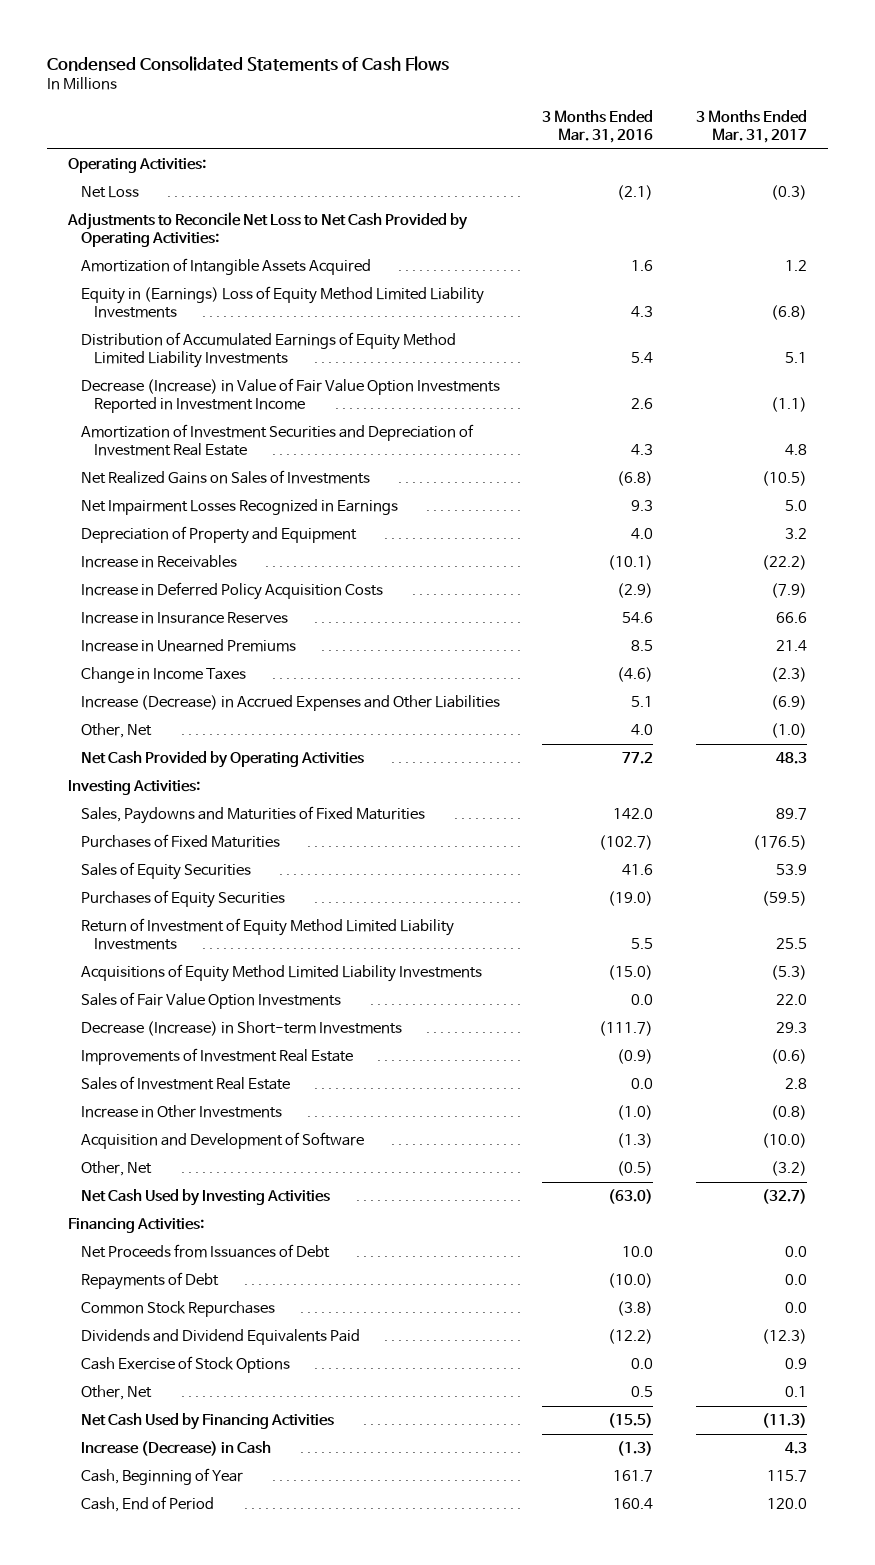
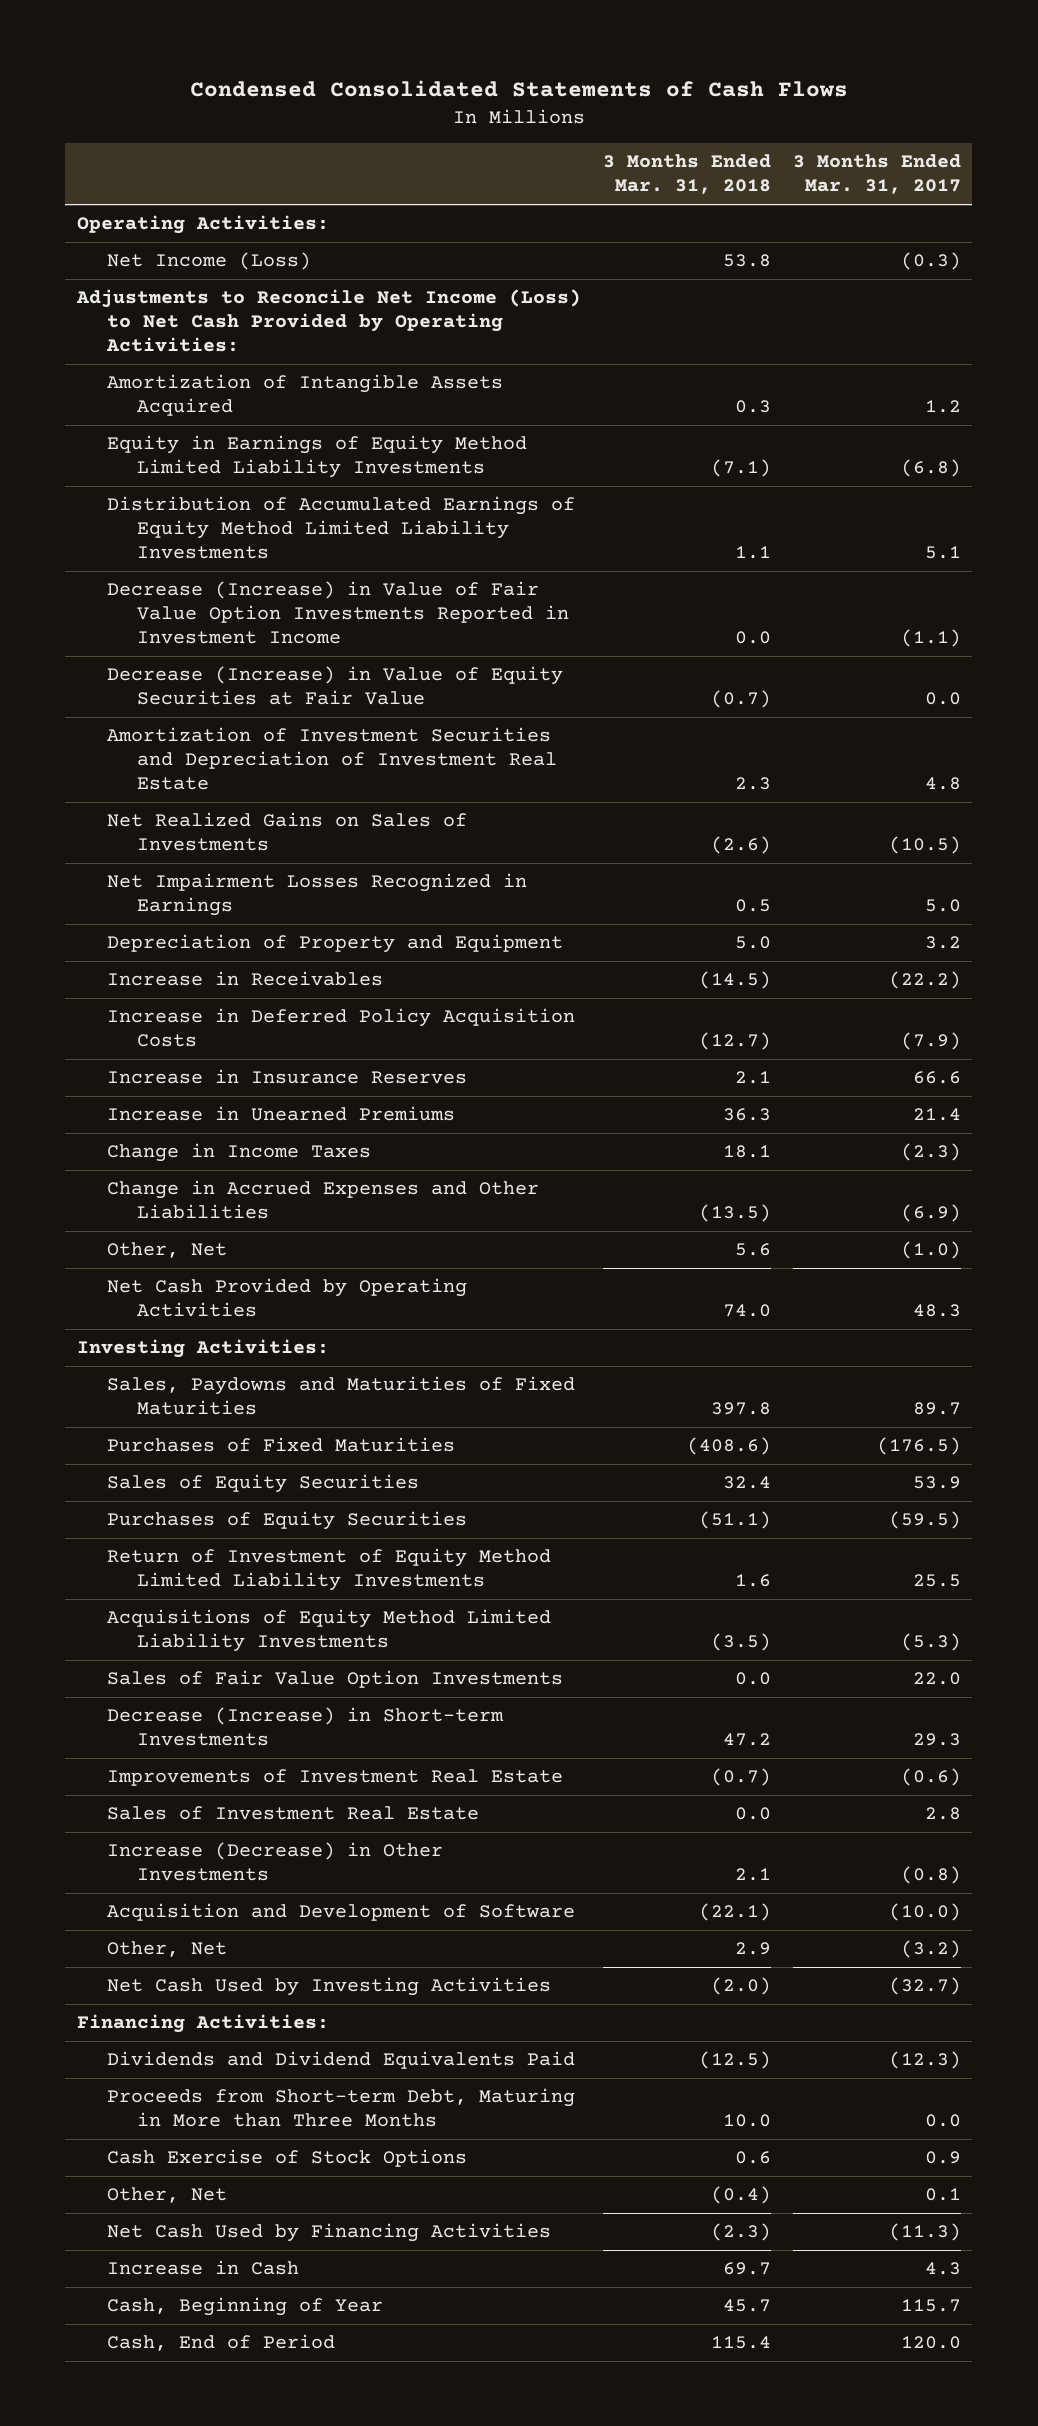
- | 3 Months Ended Mar. 31, 2016 | 3 Months Ended Mar. 31, 2017
+ | 3 Months Ended Mar. 31, 2018 | 3 Months Ended Mar. 31, 2017
- Net Loss | (2.1) | (0.3)
- Adjustments to Reconcile Net Loss to Net Cash Provided by Operating Activities:
+ Net Income (Loss) | 53.8 | (0.3)
+ Adjustments to Reconcile Net Income (Loss) to Net Cash Provided by Operating Activities:
- Equity in (Earnings) Loss of Equity Method Limited Liability Investments | 4.3 | (6.8)
+ Equity in Earnings of Equity Method Limited Liability Investments | (7.1) | (6.8)
+ Decrease (Increase) in Value of Equity Securities at Fair Value | (0.7) | 0.0
- Increase (Decrease) in Accrued Expenses and Other Liabilities | 5.1 | (6.9)
+ Change in Accrued Expenses and Other Liabilities | (13.5) | (6.9)
- Increase in Other Investments | (1.0) | (0.8)
+ Increase (Decrease) in Other Investments | 2.1 | (0.8)
- Net Proceeds from Issuances of Debt | 10.0 | 0.0
- Repayments of Debt | (10.0) | 0.0
- Common Stock Repurchases | (3.8) | 0.0
+ Proceeds from Short-term Debt, Maturing in More than Three Months | 10.0 | 0.0
- Increase (Decrease) in Cash | (1.3) | 4.3
+ Increase in Cash | 69.7 | 4.3

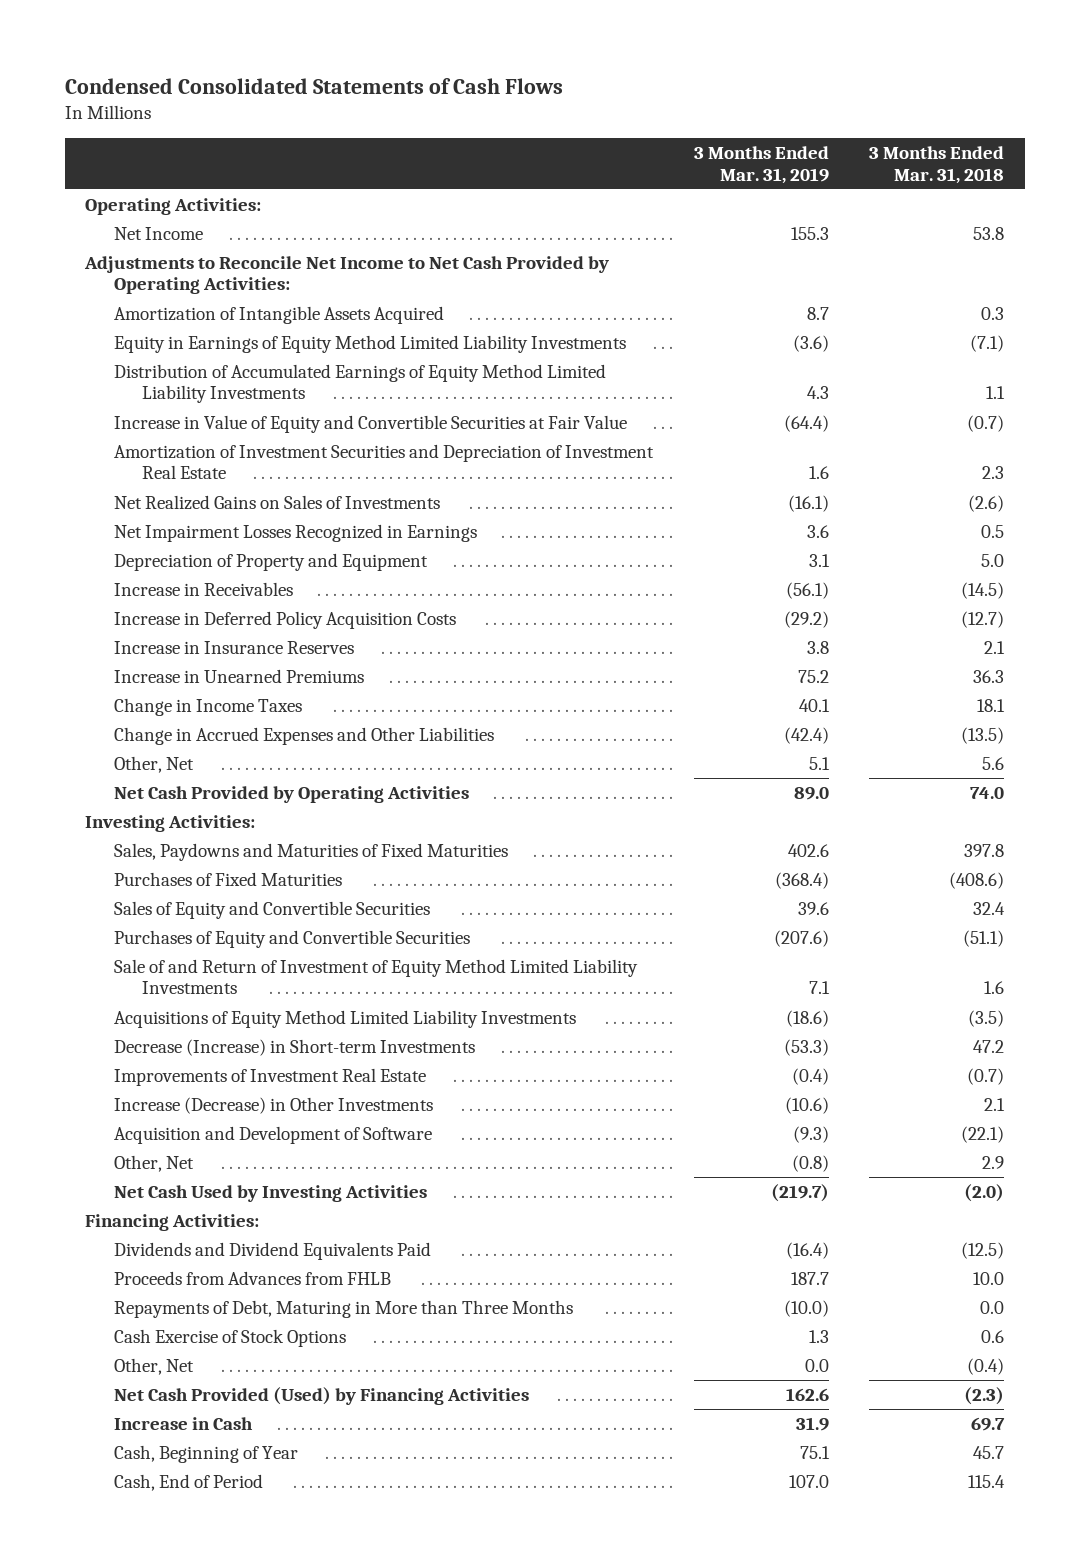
- | 3 Months Ended Mar. 31, 2018 | 3 Months Ended Mar. 31, 2017
+ | 3 Months Ended Mar. 31, 2019 | 3 Months Ended Mar. 31, 2018
- Net Income (Loss) | 53.8 | (0.3)
- Adjustments to Reconcile Net Income (Loss) to Net Cash Provided by Operating Activities:
+ Net Income | 155.3 | 53.8
+ Adjustments to Reconcile Net Income to Net Cash Provided by Operating Activities:
- Decrease (Increase) in Value of Fair Value Option Investments Reported in Investment Income | 0.0 | (1.1)
- Decrease (Increase) in Value of Equity Securities at Fair Value | (0.7) | 0.0
+ Increase in Value of Equity and Convertible Securities at Fair Value | (64.4) | (0.7)
- Sales of Equity Securities | 32.4 | 53.9
- Purchases of Equity Securities | (51.1) | (59.5)
- Return of Investment of Equity Method Limited Liability Investments | 1.6 | 25.5
+ Sales of Equity and Convertible Securities | 39.6 | 32.4
+ Purchases of Equity and Convertible Securities | (207.6) | (51.1)
+ Sale of and Return of Investment of Equity Method Limited Liability Investments | 7.1 | 1.6
- Sales of Fair Value Option Investments | 0.0 | 22.0
- Sales of Investment Real Estate | 0.0 | 2.8
- Proceeds from Short-term Debt, Maturing in More than Three Months | 10.0 | 0.0
+ Proceeds from Advances from FHLB | 187.7 | 10.0
+ Repayments of Debt, Maturing in More than Three Months | (10.0) | 0.0
- Net Cash Used by Financing Activities | (2.3) | (11.3)
+ Net Cash Provided (Used) by Financing Activities | 162.6 | (2.3)

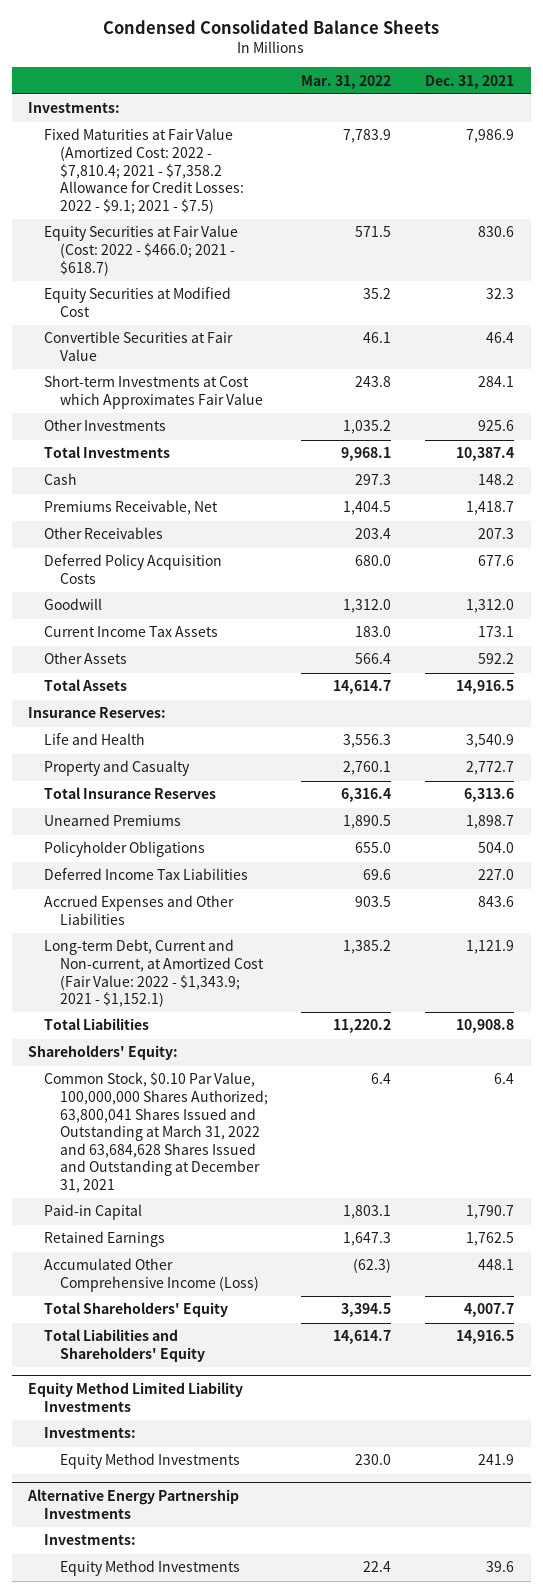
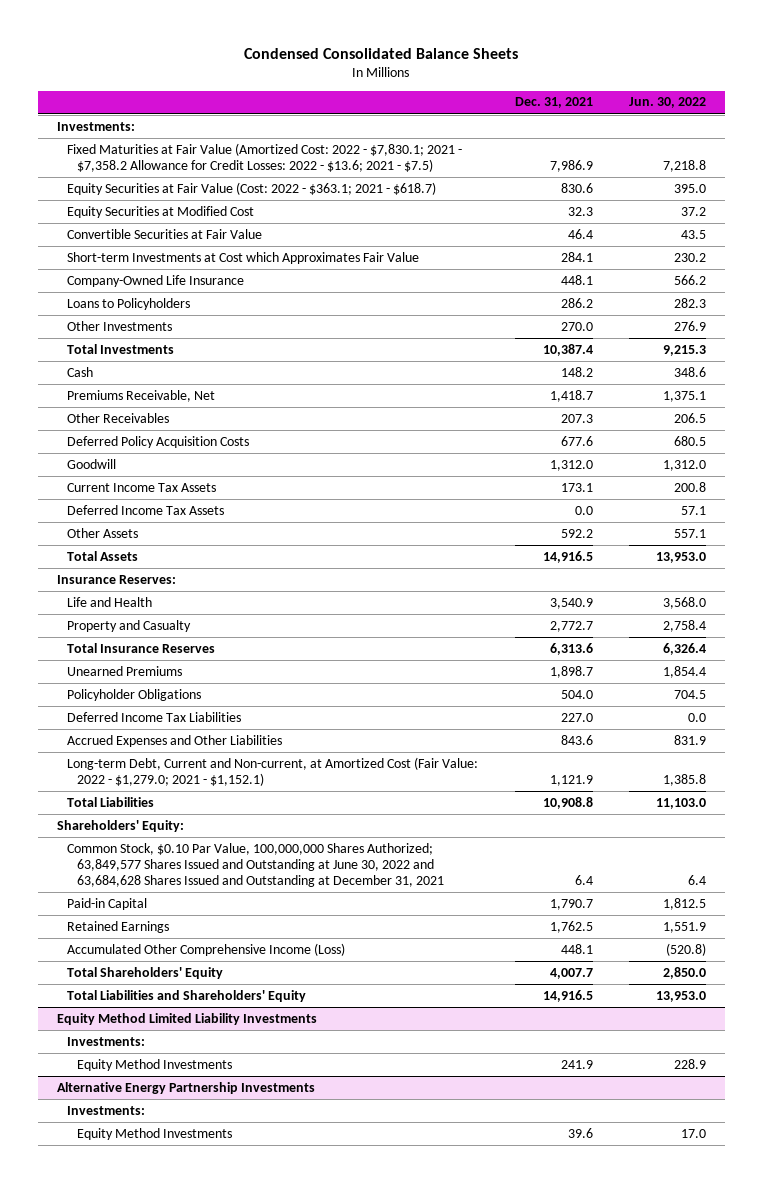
- | Mar. 31, 2022 | Dec. 31, 2021
+ | Dec. 31, 2021 | Jun. 30, 2022
- Fixed Maturities at Fair Value (Amortized Cost: 2022 - $7,810.4; 2021 - $7,358.2 Allowance for Credit Losses: 2022 - $9.1; 2021 - $7.5) | 7,783.9 | 7,986.9
- Equity Securities at Fair Value (Cost: 2022 - $466.0; 2021 - $618.7) | 571.5 | 830.6
+ Fixed Maturities at Fair Value (Amortized Cost: 2022 - $7,830.1; 2021 - $7,358.2 Allowance for Credit Losses: 2022 - $13.6; 2021 - $7.5) | 7,986.9 | 7,218.8
+ Equity Securities at Fair Value (Cost: 2022 - $363.1; 2021 - $618.7) | 830.6 | 395.0
- Other Investments | 1,035.2 | 925.6
+ Company-Owned Life Insurance | 448.1 | 566.2
+ Loans to Policyholders | 286.2 | 282.3
+ Other Investments | 270.0 | 276.9
+ Deferred Income Tax Assets | 0.0 | 57.1
- Long-term Debt, Current and Non-current, at Amortized Cost (Fair Value: 2022 - $1,343.9; 2021 - $1,152.1) | 1,385.2 | 1,121.9
+ Long-term Debt, Current and Non-current, at Amortized Cost (Fair Value: 2022 - $1,279.0; 2021 - $1,152.1) | 1,121.9 | 1,385.8
- Common Stock, $0.10 Par Value, 100,000,000 Shares Authorized; 63,800,041 Shares Issued and Outstanding at March 31, 2022 and 63,684,628 Shares Issued and Outstanding at December 31, 2021 | 6.4 | 6.4
+ Common Stock, $0.10 Par Value, 100,000,000 Shares Authorized; 63,849,577 Shares Issued and Outstanding at June 30, 2022 and 63,684,628 Shares Issued and Outstanding at December 31, 2021 | 6.4 | 6.4

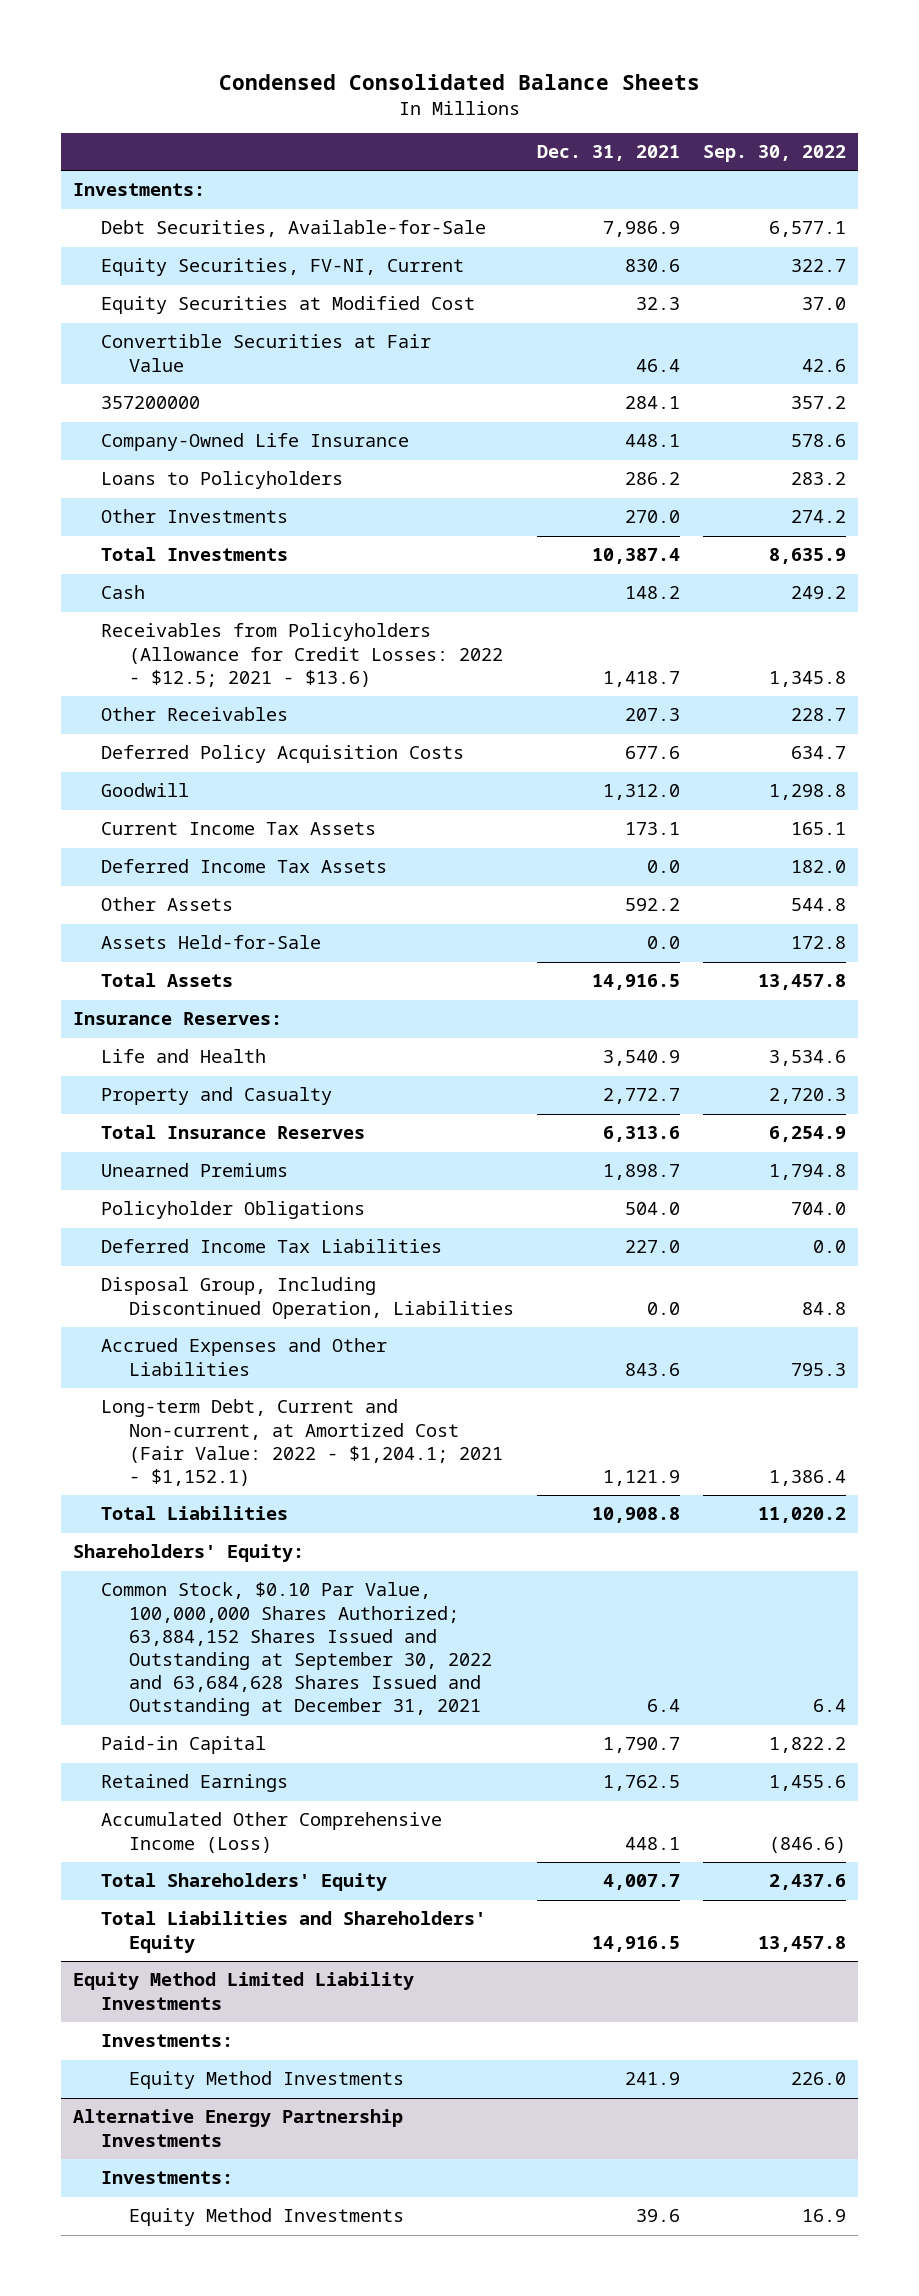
- | Dec. 31, 2021 | Jun. 30, 2022
+ | Dec. 31, 2021 | Sep. 30, 2022
- Fixed Maturities at Fair Value (Amortized Cost: 2022 - $7,830.1; 2021 - $7,358.2 Allowance for Credit Losses: 2022 - $13.6; 2021 - $7.5) | 7,986.9 | 7,218.8
- Equity Securities at Fair Value (Cost: 2022 - $363.1; 2021 - $618.7) | 830.6 | 395.0
+ Debt Securities, Available-for-Sale | 7,986.9 | 6,577.1
+ Equity Securities, FV-NI, Current | 830.6 | 322.7
- Short-term Investments at Cost which Approximates Fair Value | 284.1 | 230.2
+ 357200000 | 284.1 | 357.2
- Premiums Receivable, Net | 1,418.7 | 1,375.1
+ Receivables from Policyholders (Allowance for Credit Losses: 2022 - $12.5; 2021 - $13.6) | 1,418.7 | 1,345.8
+ Assets Held-for-Sale | 0.0 | 172.8
+ Disposal Group, Including Discontinued Operation, Liabilities | 0.0 | 84.8
- Long-term Debt, Current and Non-current, at Amortized Cost (Fair Value: 2022 - $1,279.0; 2021 - $1,152.1) | 1,121.9 | 1,385.8
+ Long-term Debt, Current and Non-current, at Amortized Cost (Fair Value: 2022 - $1,204.1; 2021 - $1,152.1) | 1,121.9 | 1,386.4
- Common Stock, $0.10 Par Value, 100,000,000 Shares Authorized; 63,849,577 Shares Issued and Outstanding at June 30, 2022 and 63,684,628 Shares Issued and Outstanding at December 31, 2021 | 6.4 | 6.4
+ Common Stock, $0.10 Par Value, 100,000,000 Shares Authorized; 63,884,152 Shares Issued and Outstanding at September 30, 2022 and 63,684,628 Shares Issued and Outstanding at December 31, 2021 | 6.4 | 6.4

